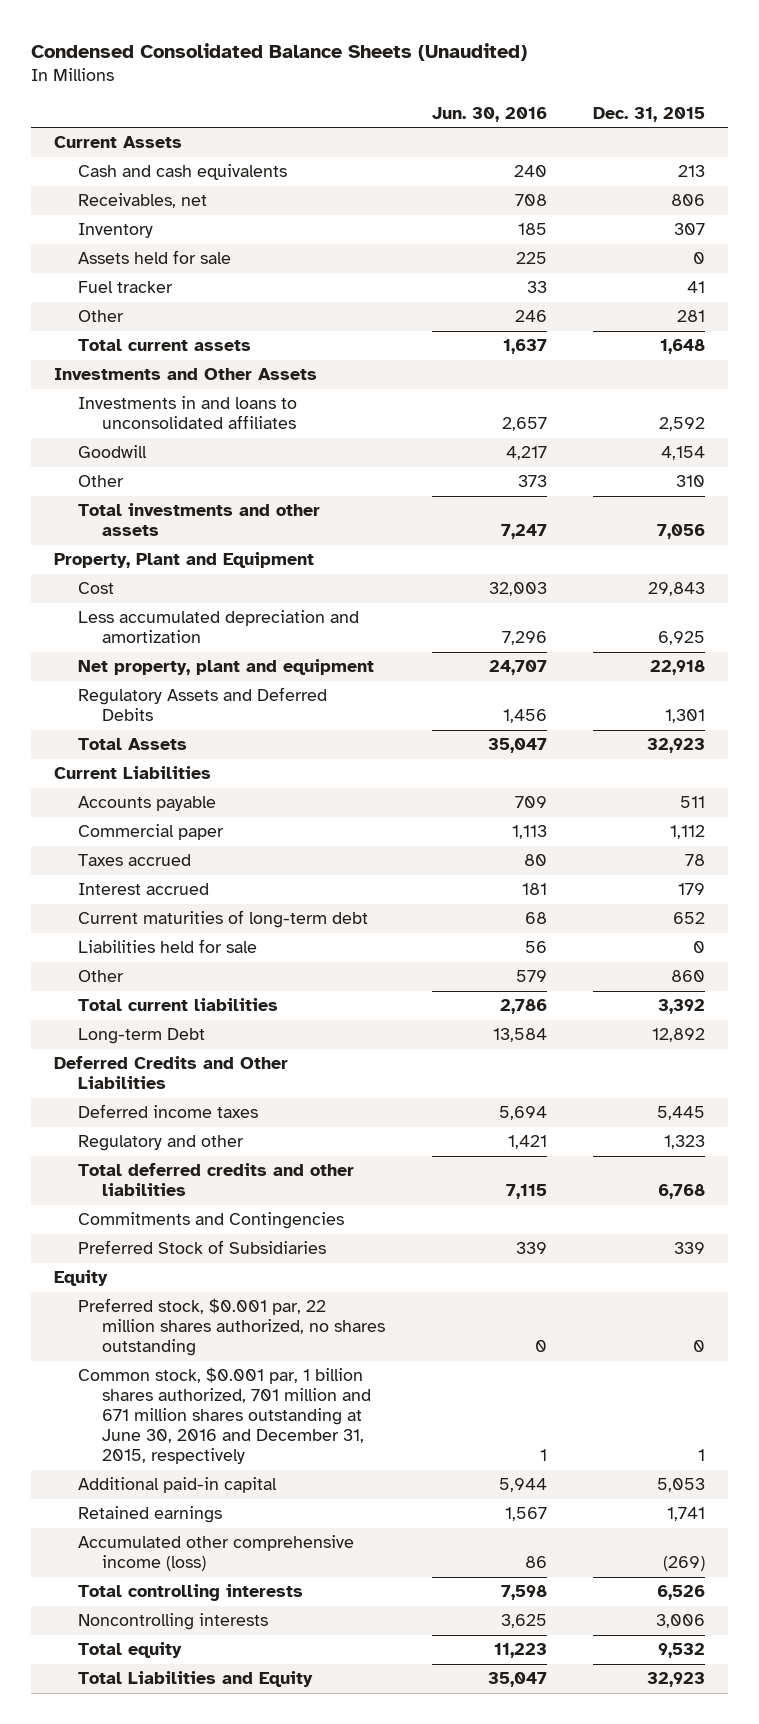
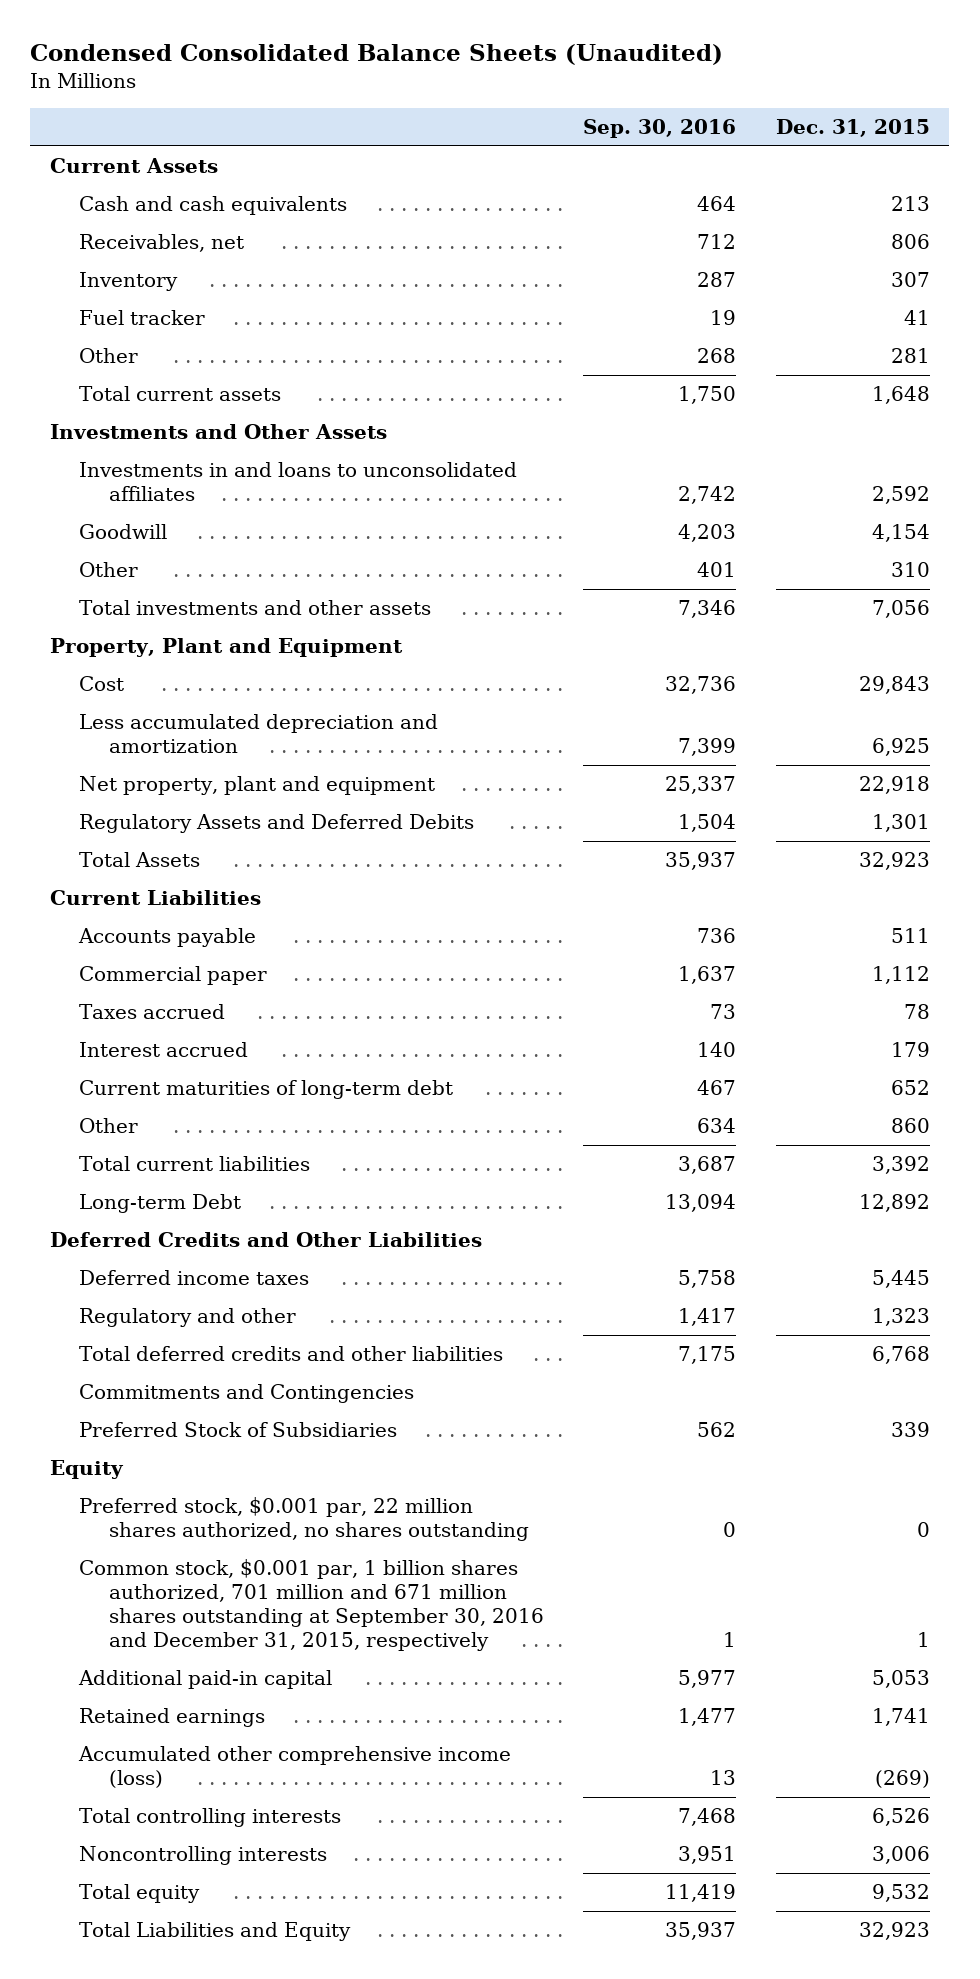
- | Jun. 30, 2016 | Dec. 31, 2015
+ | Sep. 30, 2016 | Dec. 31, 2015
- Assets held for sale | 225 | 0
- Liabilities held for sale | 56 | 0
- Common stock, $0.001 par, 1 billion shares authorized, 701 million and 671 million shares outstanding at June 30, 2016 and December 31, 2015, respectively | 1 | 1
+ Common stock, $0.001 par, 1 billion shares authorized, 701 million and 671 million shares outstanding at September 30, 2016 and December 31, 2015, respectively | 1 | 1

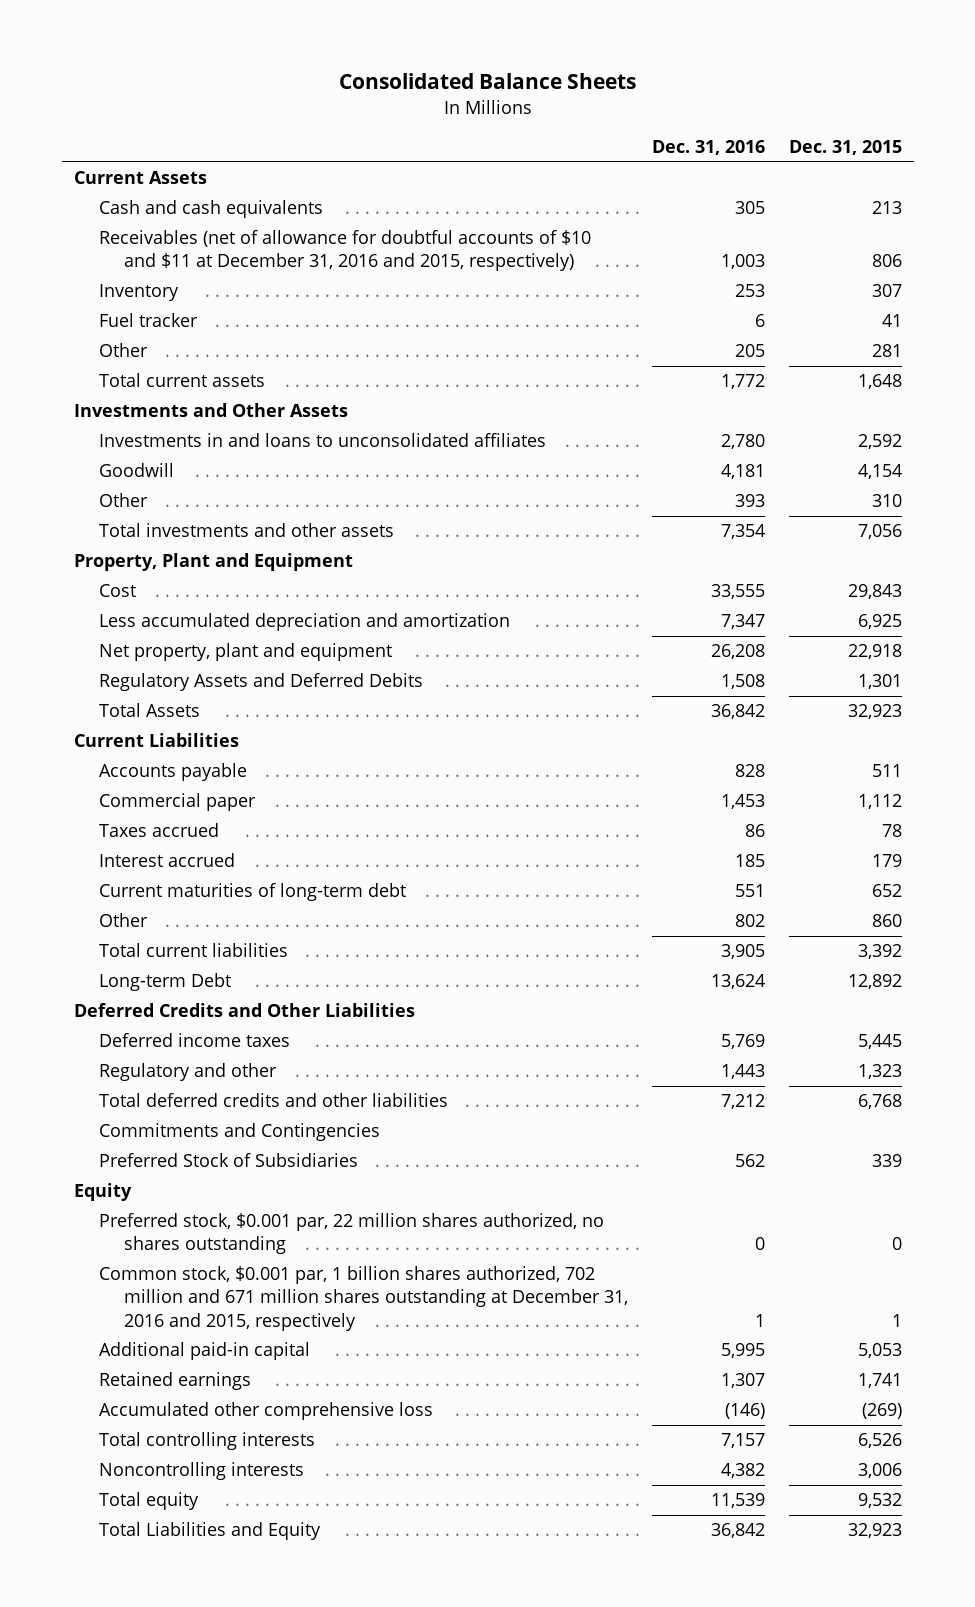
- Condensed Consolidated Balance Sheets (Unaudited)
+ Consolidated Balance Sheets
- | Sep. 30, 2016 | Dec. 31, 2015
+ | Dec. 31, 2016 | Dec. 31, 2015
- Receivables, net | 712 | 806
+ Receivables (net of allowance for doubtful accounts of $10 and $11 at December 31, 2016 and 2015, respectively) | 1,003 | 806
- Common stock, $0.001 par, 1 billion shares authorized, 701 million and 671 million shares outstanding at September 30, 2016 and December 31, 2015, respectively | 1 | 1
+ Common stock, $0.001 par, 1 billion shares authorized, 702 million and 671 million shares outstanding at December 31, 2016 and 2015, respectively | 1 | 1
- Accumulated other comprehensive income (loss) | 13 | (269)
+ Accumulated other comprehensive loss | (146) | (269)

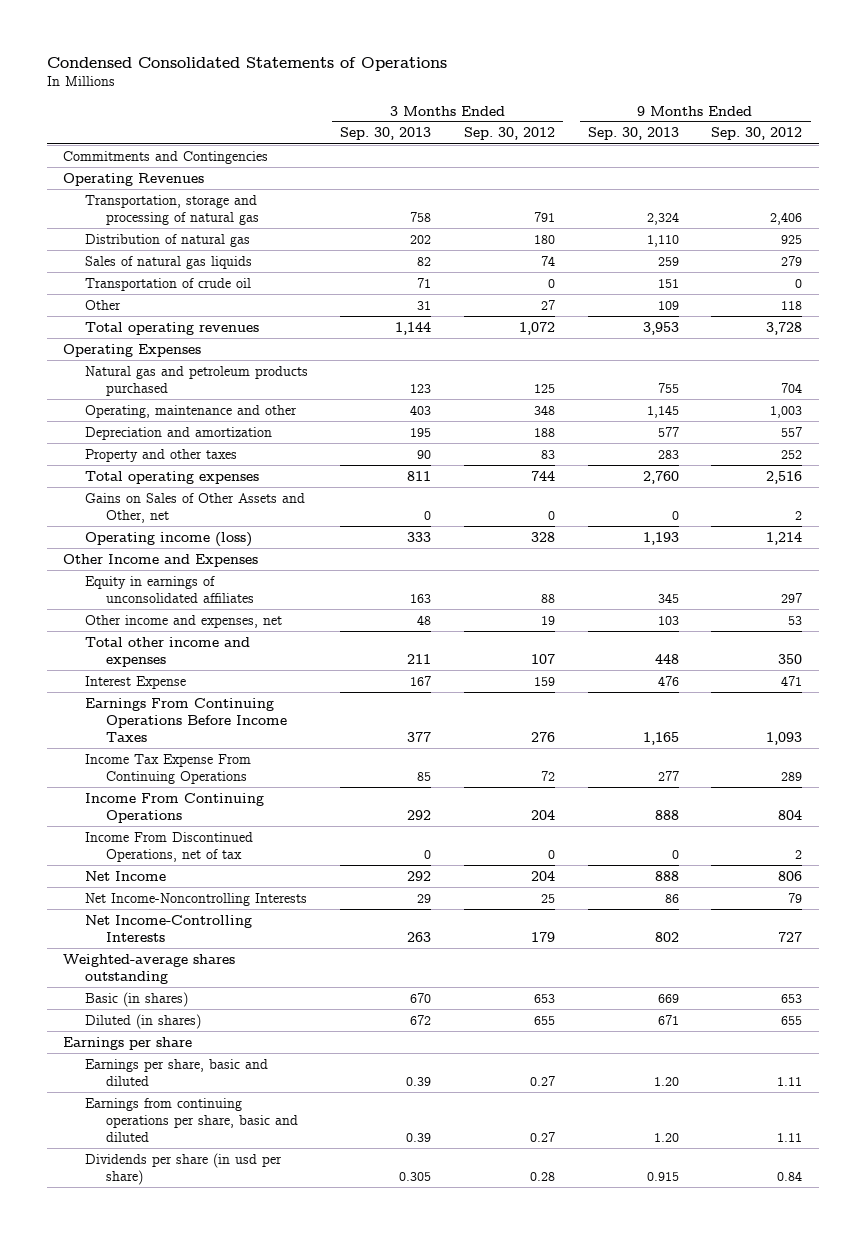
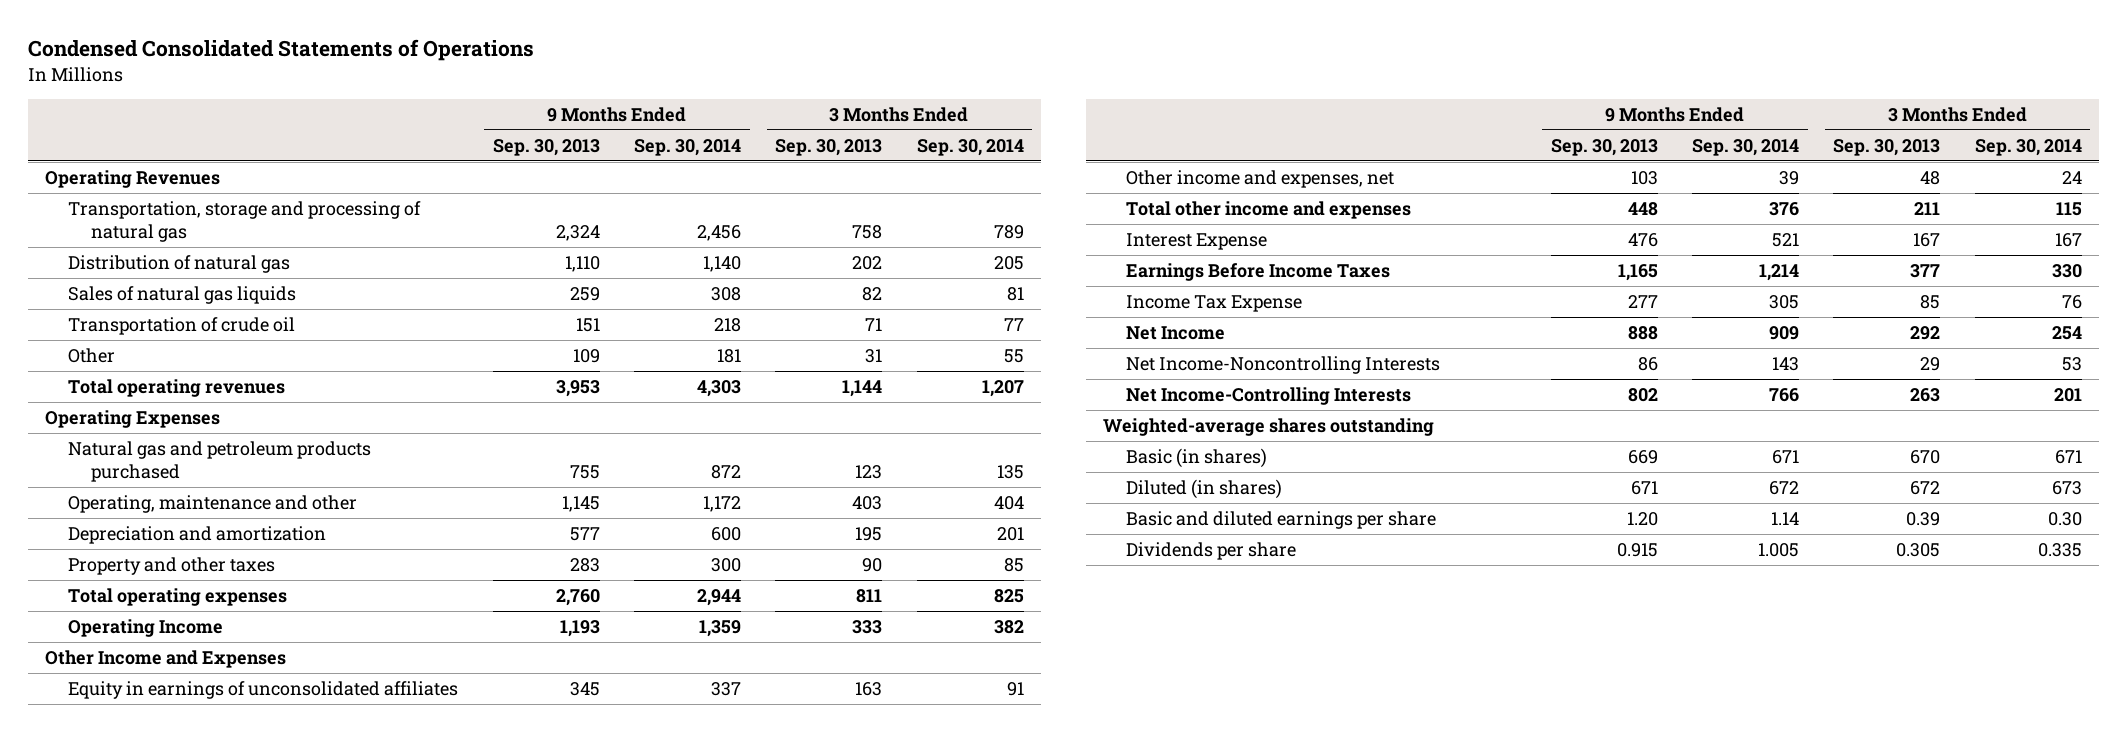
- | 3 Months Ended Sep. 30, 2013 | 3 Months Ended Sep. 30, 2012 | 9 Months Ended Sep. 30, 2013 | 9 Months Ended Sep. 30, 2012
+ | 9 Months Ended Sep. 30, 2013 | 9 Months Ended Sep. 30, 2014 | 3 Months Ended Sep. 30, 2013 | 3 Months Ended Sep. 30, 2014
- Commitments and Contingencies
- Gains on Sales of Other Assets and Other, net | 0 | 0 | 0 | 2
- Operating income (loss) | 333 | 328 | 1,193 | 1,214
+ Operating Income | 1,193 | 1,359 | 333 | 382
- Earnings From Continuing Operations Before Income Taxes | 377 | 276 | 1,165 | 1,093
- Income Tax Expense From Continuing Operations | 85 | 72 | 277 | 289
- Income From Continuing Operations | 292 | 204 | 888 | 804
- Income From Discontinued Operations, net of tax | 0 | 0 | 0 | 2
+ Earnings Before Income Taxes | 1,165 | 1,214 | 377 | 330
+ Income Tax Expense | 277 | 305 | 85 | 76
- Earnings per share
- Earnings per share, basic and diluted | 0.39 | 0.27 | 1.20 | 1.11
- Earnings from continuing operations per share, basic and diluted | 0.39 | 0.27 | 1.20 | 1.11
- Dividends per share (in usd per share) | 0.305 | 0.28 | 0.915 | 0.84
+ Basic and diluted earnings per share | 1.20 | 1.14 | 0.39 | 0.30
+ Dividends per share | 0.915 | 1.005 | 0.305 | 0.335

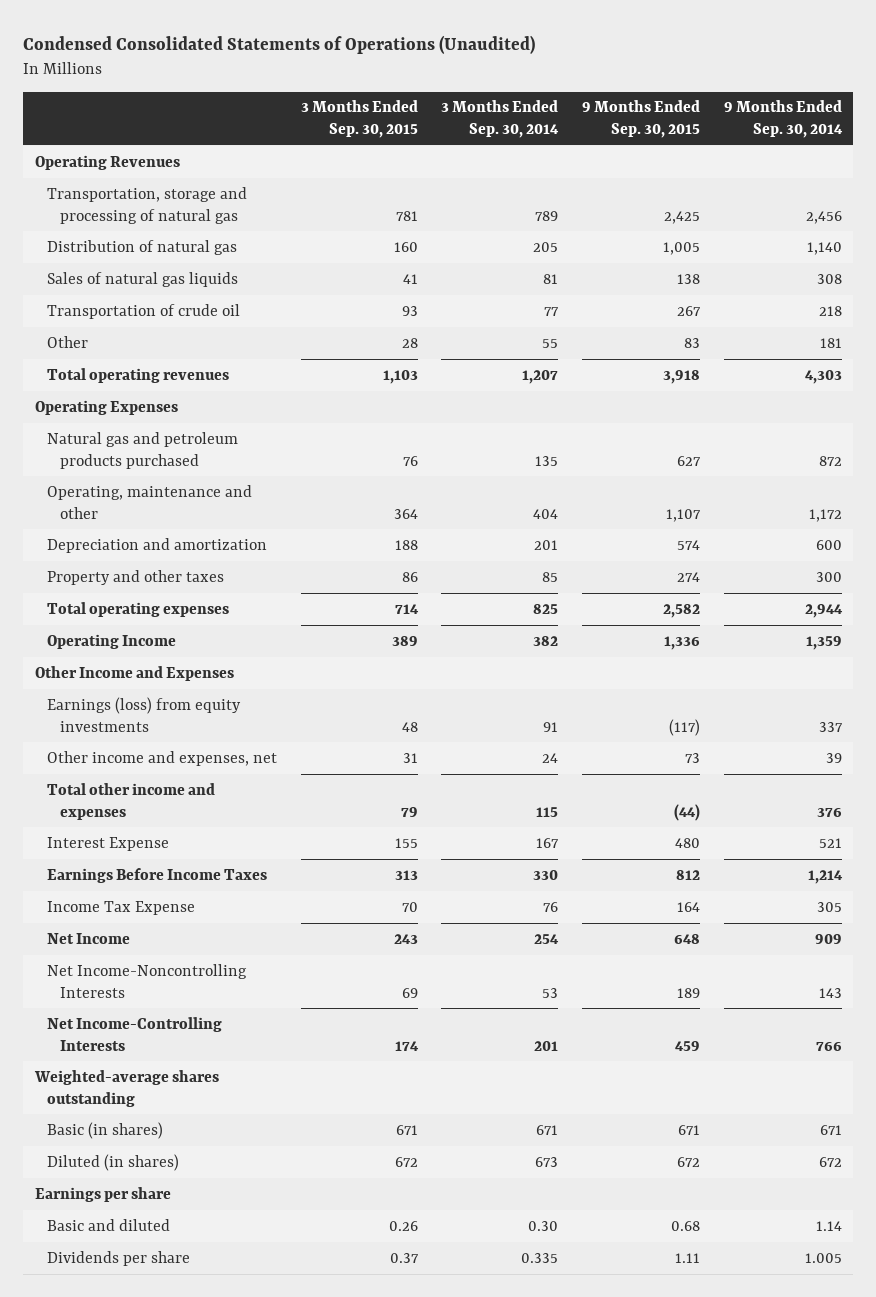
- Condensed Consolidated Statements of Operations
+ Condensed Consolidated Statements of Operations (Unaudited)
- | 9 Months Ended Sep. 30, 2013 | 9 Months Ended Sep. 30, 2014 | 3 Months Ended Sep. 30, 2013 | 3 Months Ended Sep. 30, 2014
+ | 3 Months Ended Sep. 30, 2015 | 3 Months Ended Sep. 30, 2014 | 9 Months Ended Sep. 30, 2015 | 9 Months Ended Sep. 30, 2014
- Equity in earnings of unconsolidated affiliates | 345 | 337 | 163 | 91
+ Earnings (loss) from equity investments | 48 | 91 | (117) | 337
- Basic and diluted earnings per share | 1.20 | 1.14 | 0.39 | 0.30
+ Earnings per share
+ Basic and diluted | 0.26 | 0.30 | 0.68 | 1.14

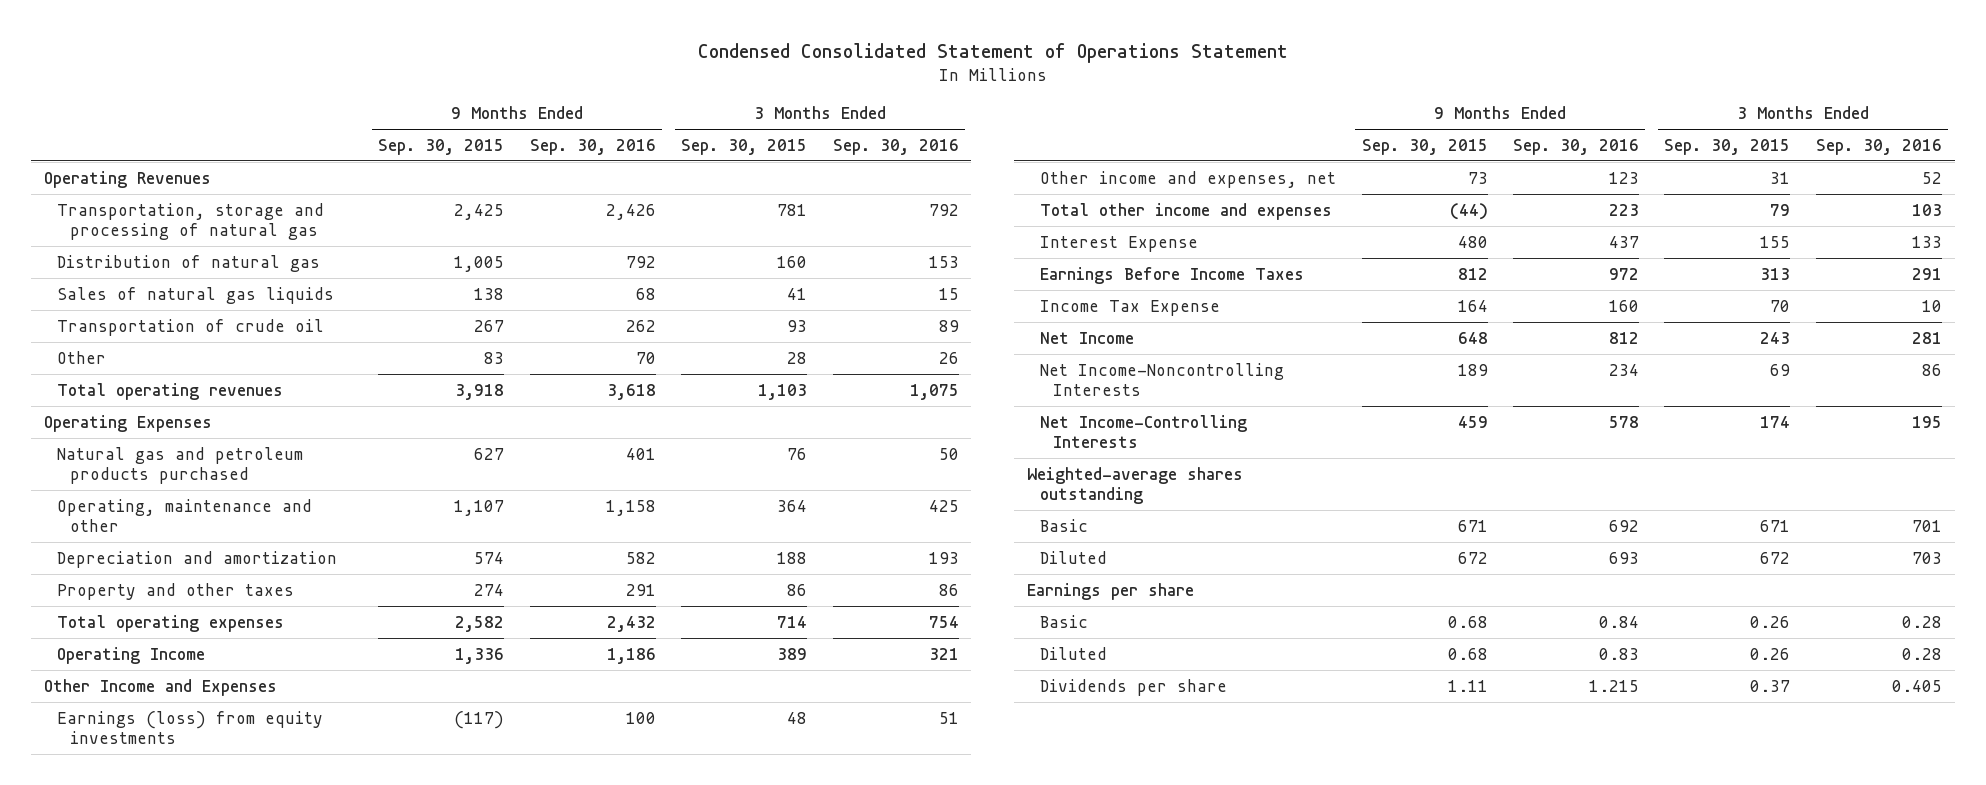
- Condensed Consolidated Statements of Operations (Unaudited)
+ Condensed Consolidated Statement of Operations Statement
- | 3 Months Ended Sep. 30, 2015 | 3 Months Ended Sep. 30, 2014 | 9 Months Ended Sep. 30, 2015 | 9 Months Ended Sep. 30, 2014
+ | 9 Months Ended Sep. 30, 2015 | 9 Months Ended Sep. 30, 2016 | 3 Months Ended Sep. 30, 2015 | 3 Months Ended Sep. 30, 2016
- Basic (in shares) | 671 | 671 | 671 | 671
- Diluted (in shares) | 672 | 673 | 672 | 672
+ Basic | 671 | 692 | 671 | 701
+ Diluted | 672 | 693 | 672 | 703
- Basic and diluted | 0.26 | 0.30 | 0.68 | 1.14
+ Basic | 0.68 | 0.84 | 0.26 | 0.28
+ Diluted | 0.68 | 0.83 | 0.26 | 0.28

